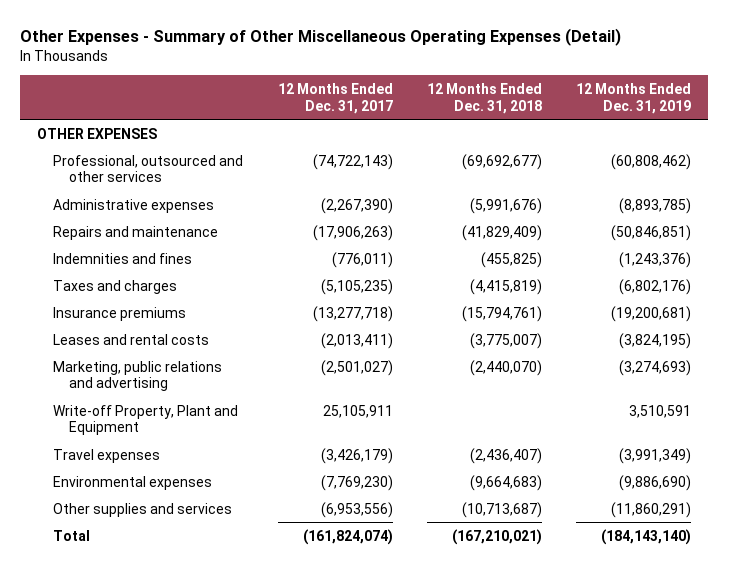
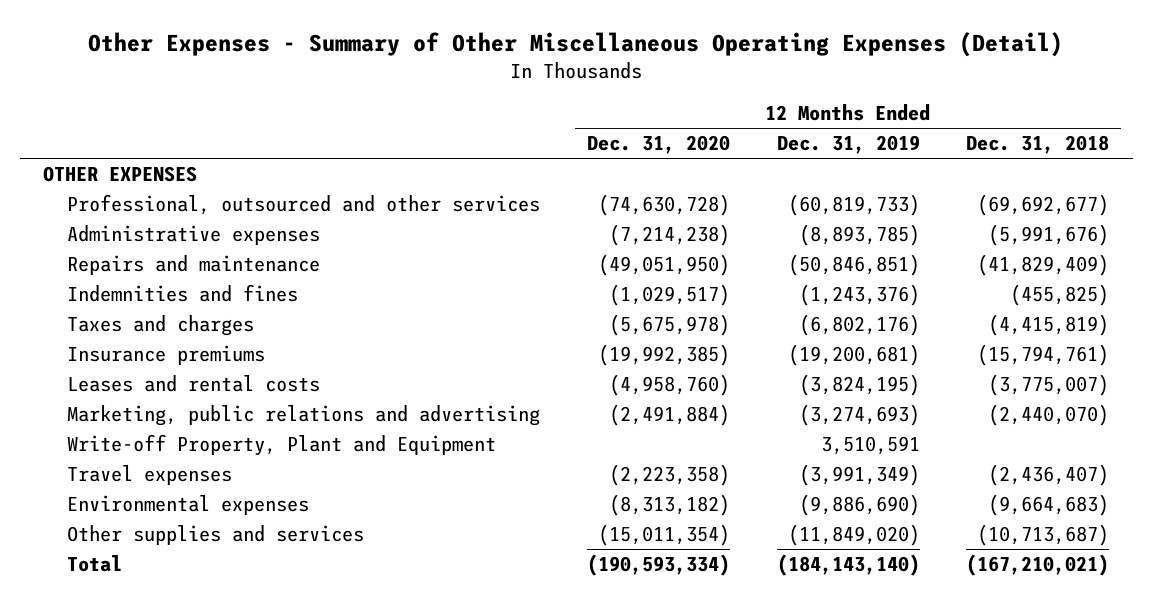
- | 12 Months Ended Dec. 31, 2017 | 12 Months Ended Dec. 31, 2018 | 12 Months Ended Dec. 31, 2019
+ | 12 Months Ended Dec. 31, 2020 | 12 Months Ended Dec. 31, 2019 | 12 Months Ended Dec. 31, 2018
- Professional, outsourced and other services | (74,722,143) | (69,692,677) | (60,808,462)
+ Professional, outsourced and other services | (74,630,728) | (60,819,733) | (69,692,677)
- Other supplies and services | (6,953,556) | (10,713,687) | (11,860,291)
+ Other supplies and services | (15,011,354) | (11,849,020) | (10,713,687)

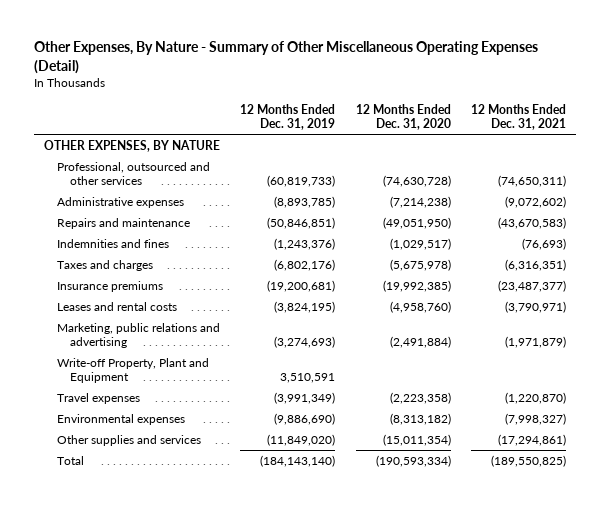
- Other Expenses - Summary of Other Miscellaneous Operating Expenses (Detail)
+ Other Expenses, By Nature - Summary of Other Miscellaneous Operating Expenses (Detail)
- | 12 Months Ended Dec. 31, 2020 | 12 Months Ended Dec. 31, 2019 | 12 Months Ended Dec. 31, 2018
+ | 12 Months Ended Dec. 31, 2019 | 12 Months Ended Dec. 31, 2020 | 12 Months Ended Dec. 31, 2021
- OTHER EXPENSES
+ OTHER EXPENSES, BY NATURE

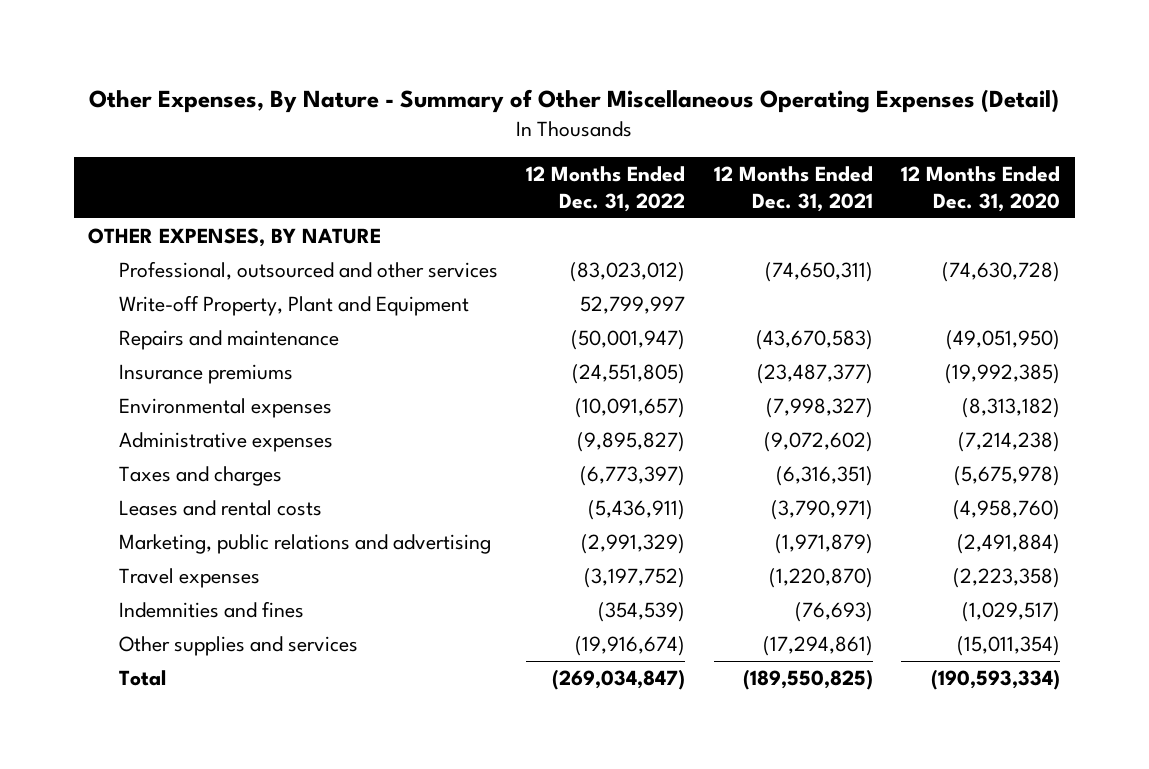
- | 12 Months Ended Dec. 31, 2019 | 12 Months Ended Dec. 31, 2020 | 12 Months Ended Dec. 31, 2021
+ | 12 Months Ended Dec. 31, 2022 | 12 Months Ended Dec. 31, 2021 | 12 Months Ended Dec. 31, 2020
moved up: Write-off Property, Plant and Equipment | 52,799,997 | |
moved up: Environmental expenses | (10,091,657) | (7,998,327) | (8,313,182)
moved down: Administrative expenses | (9,895,827) | (9,072,602) | (7,214,238)
moved down: Taxes and charges | (6,773,397) | (6,316,351) | (5,675,978)
moved down: Indemnities and fines | (354,539) | (76,693) | (1,029,517)

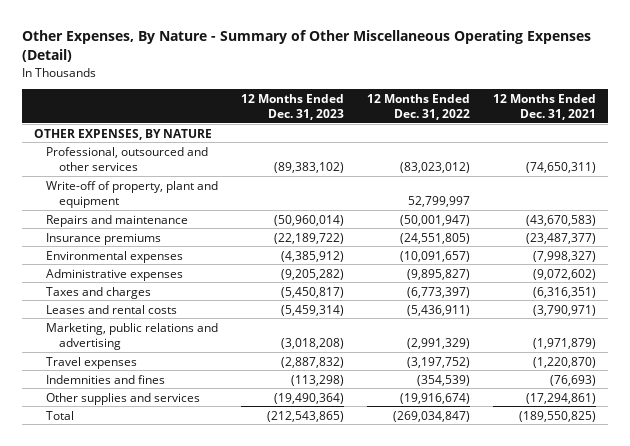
- | 12 Months Ended Dec. 31, 2022 | 12 Months Ended Dec. 31, 2021 | 12 Months Ended Dec. 31, 2020
+ | 12 Months Ended Dec. 31, 2023 | 12 Months Ended Dec. 31, 2022 | 12 Months Ended Dec. 31, 2021
- Write-off Property, Plant and Equipment | 52,799,997 | |
+ Write-off of property, plant and equipment | | 52,799,997 |

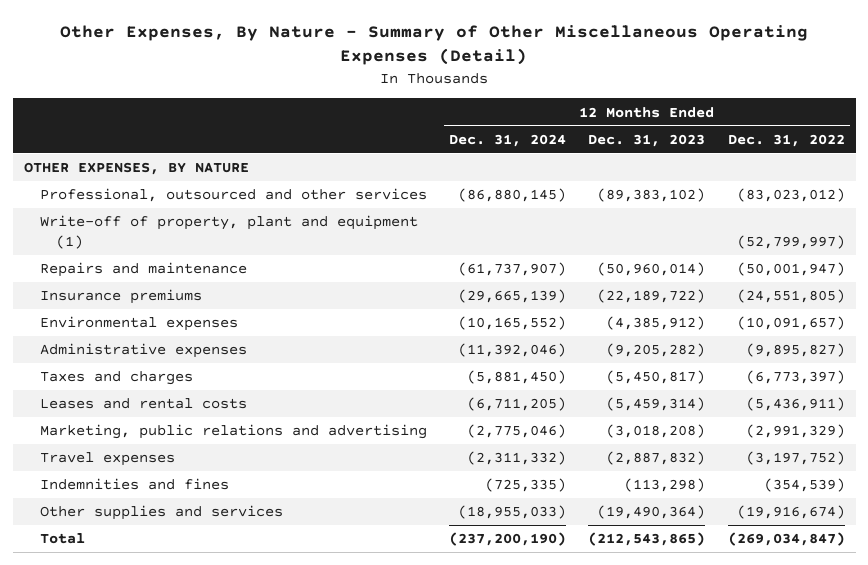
- | 12 Months Ended Dec. 31, 2023 | 12 Months Ended Dec. 31, 2022 | 12 Months Ended Dec. 31, 2021
+ | 12 Months Ended Dec. 31, 2024 | 12 Months Ended Dec. 31, 2023 | 12 Months Ended Dec. 31, 2022
- Write-off of property, plant and equipment | | 52,799,997 |
+ Write-off of property, plant and equipment (1) | | | (52,799,997)

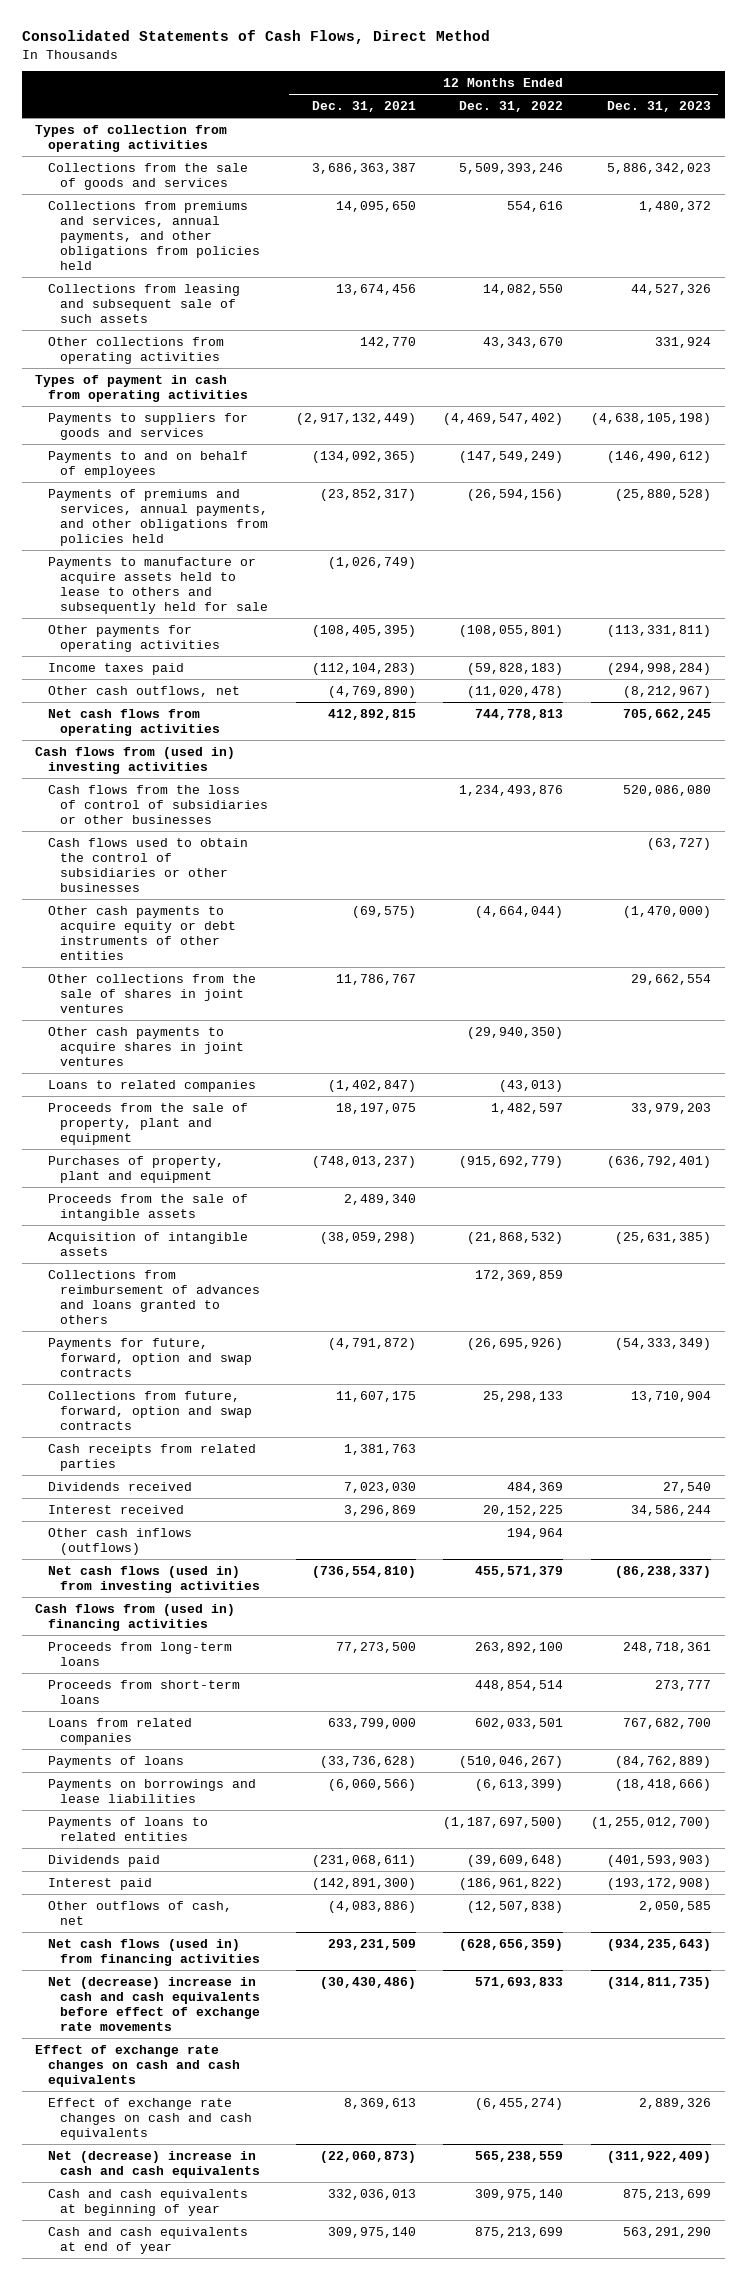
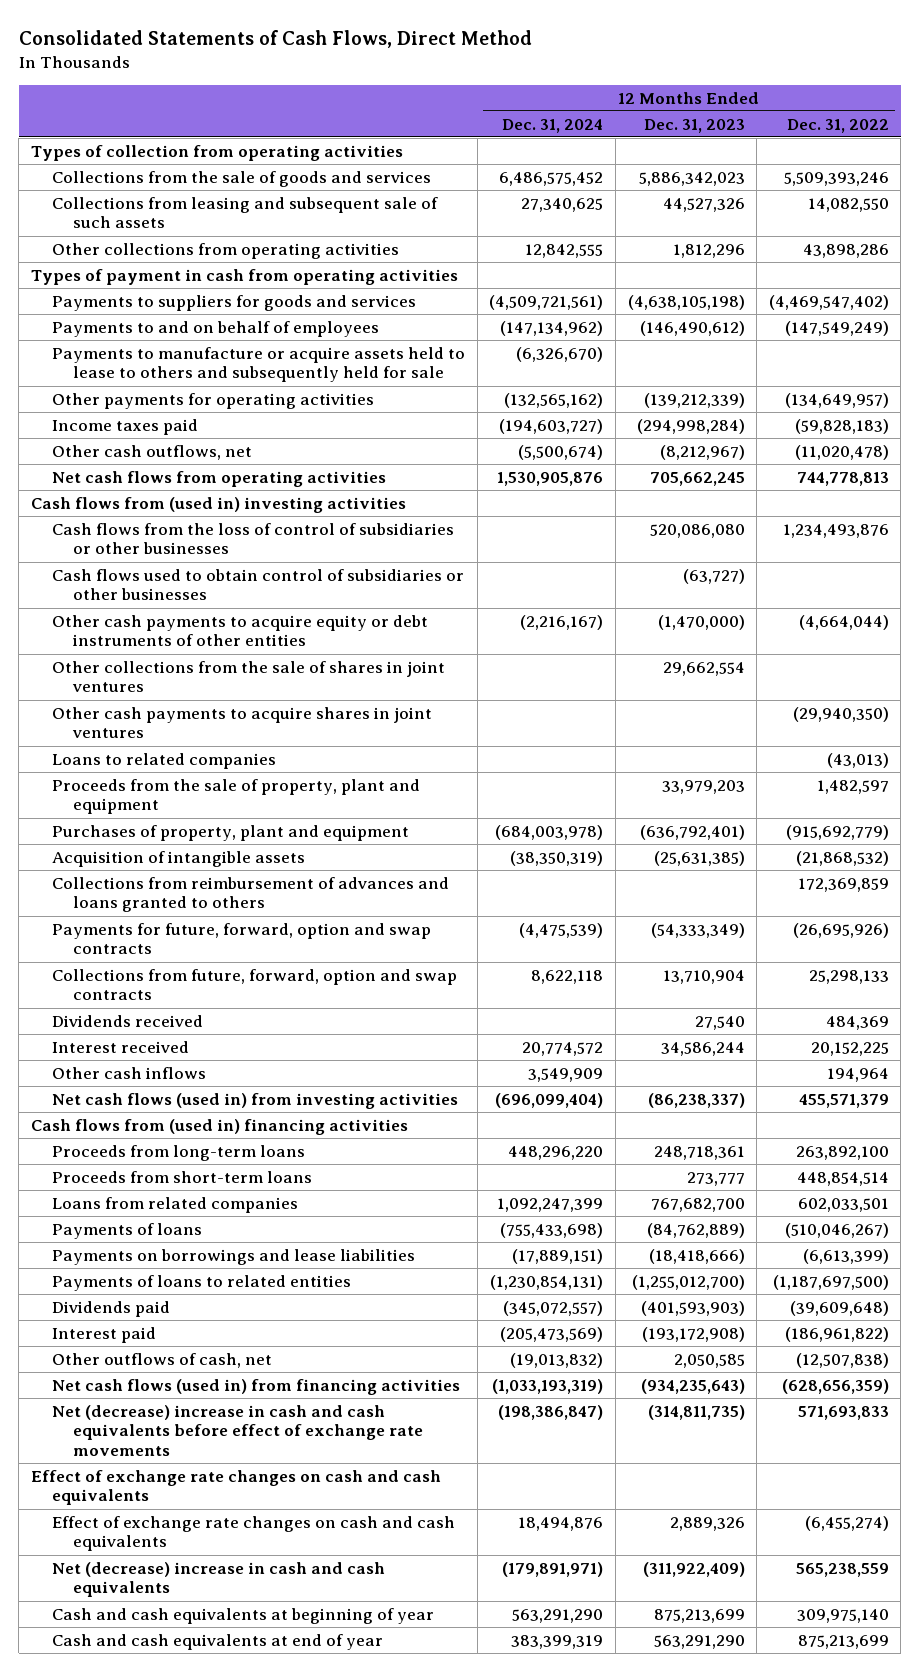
- | 12 Months Ended Dec. 31, 2021 | 12 Months Ended Dec. 31, 2022 | 12 Months Ended Dec. 31, 2023
+ | 12 Months Ended Dec. 31, 2024 | 12 Months Ended Dec. 31, 2023 | 12 Months Ended Dec. 31, 2022
- Collections from premiums and services, annual payments, and other obligations from policies held | 14,095,650 | 554,616 | 1,480,372
- Other collections from operating activities | 142,770 | 43,343,670 | 331,924
+ Other collections from operating activities | 12,842,555 | 1,812,296 | 43,898,286
- Payments of premiums and services, annual payments, and other obligations from policies held | (23,852,317) | (26,594,156) | (25,880,528)
- Other payments for operating activities | (108,405,395) | (108,055,801) | (113,331,811)
+ Other payments for operating activities | (132,565,162) | (139,212,339) | (134,649,957)
- Cash flows used to obtain the control of subsidiaries or other businesses | | | (63,727)
+ Cash flows used to obtain control of subsidiaries or other businesses | | (63,727) |
- Proceeds from the sale of intangible assets | 2,489,340 | |
- Cash receipts from related parties | 1,381,763 | |
- Other cash inflows (outflows) | | 194,964 |
+ Other cash inflows | 3,549,909 | | 194,964

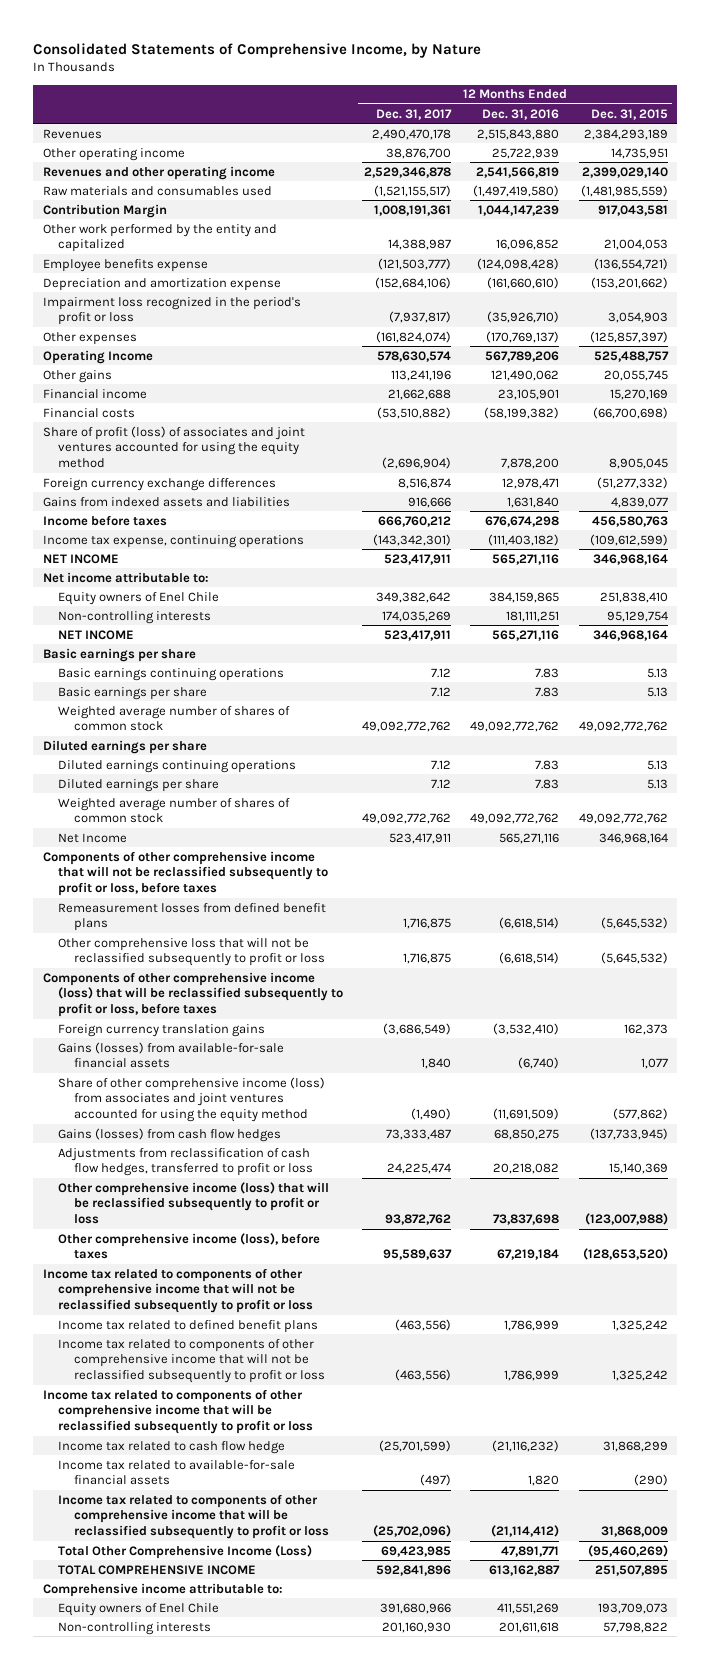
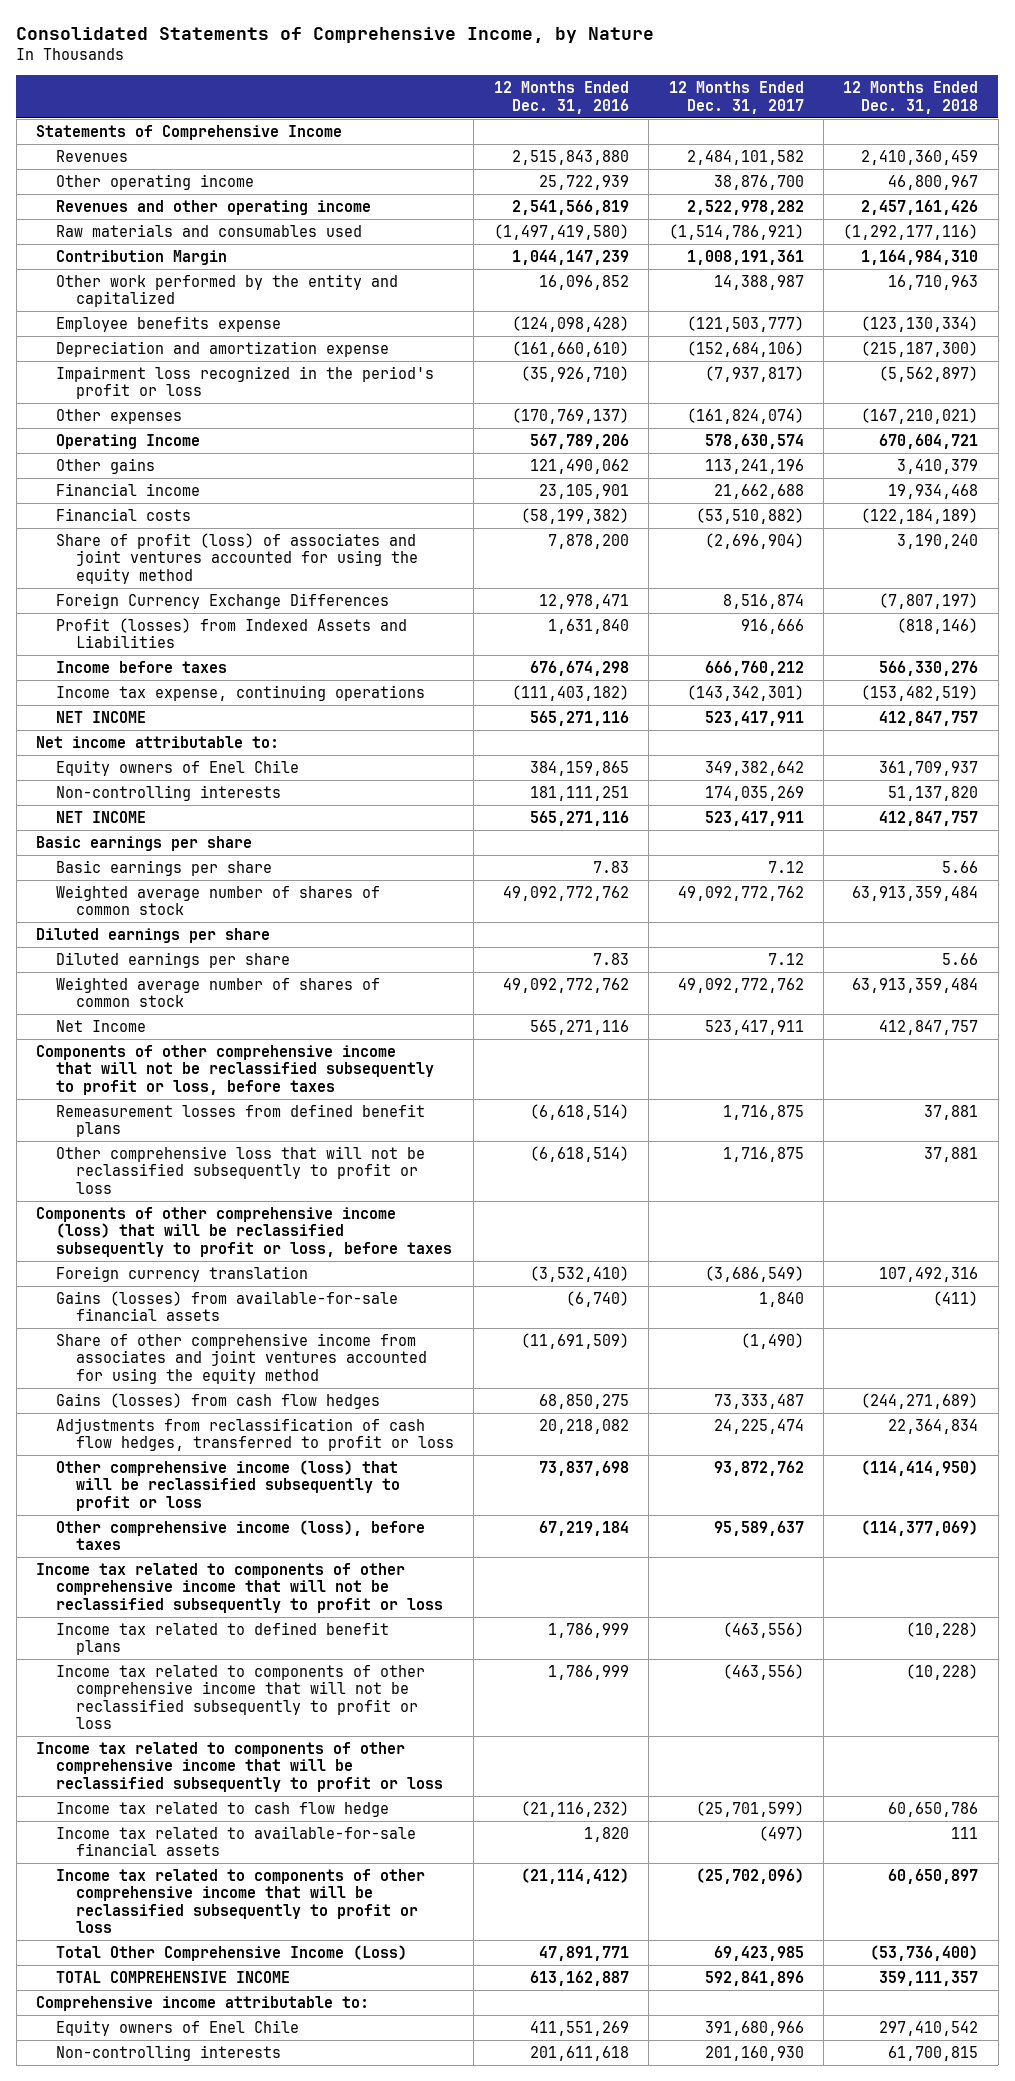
- | 12 Months Ended Dec. 31, 2017 | 12 Months Ended Dec. 31, 2016 | 12 Months Ended Dec. 31, 2015
+ | 12 Months Ended Dec. 31, 2016 | 12 Months Ended Dec. 31, 2017 | 12 Months Ended Dec. 31, 2018
- Revenues | 2,490,470,178 | 2,515,843,880 | 2,384,293,189
+ Statements of Comprehensive Income
+ Revenues | 2,515,843,880 | 2,484,101,582 | 2,410,360,459
- Revenues and other operating income | 2,529,346,878 | 2,541,566,819 | 2,399,029,140
- Raw materials and consumables used | (1,521,155,517) | (1,497,419,580) | (1,481,985,559)
+ Revenues and other operating income | 2,541,566,819 | 2,522,978,282 | 2,457,161,426
+ Raw materials and consumables used | (1,497,419,580) | (1,514,786,921) | (1,292,177,116)
- Foreign currency exchange differences | 8,516,874 | 12,978,471 | (51,277,332)
- Gains from indexed assets and liabilities | 916,666 | 1,631,840 | 4,839,077
+ Foreign Currency Exchange Differences | 12,978,471 | 8,516,874 | (7,807,197)
+ Profit (losses) from Indexed Assets and Liabilities | 1,631,840 | 916,666 | (818,146)
- Basic earnings continuing operations | 7.12 | 7.83 | 5.13
- Diluted earnings continuing operations | 7.12 | 7.83 | 5.13
- Foreign currency translation gains | (3,686,549) | (3,532,410) | 162,373
+ Foreign currency translation | (3,532,410) | (3,686,549) | 107,492,316
- Share of other comprehensive income (loss) from associates and joint ventures accounted for using the equity method | (1,490) | (11,691,509) | (577,862)
+ Share of other comprehensive income from associates and joint ventures accounted for using the equity method | (11,691,509) | (1,490) |

